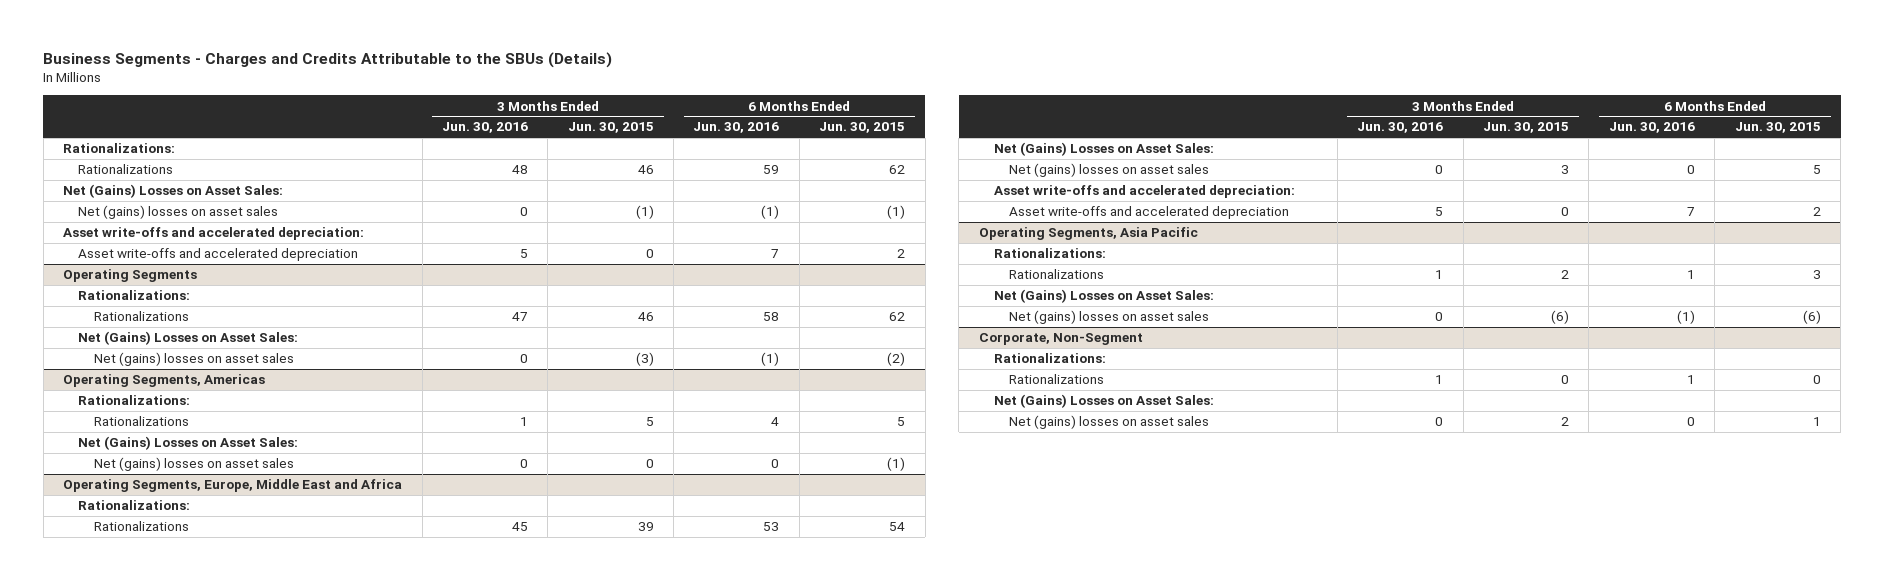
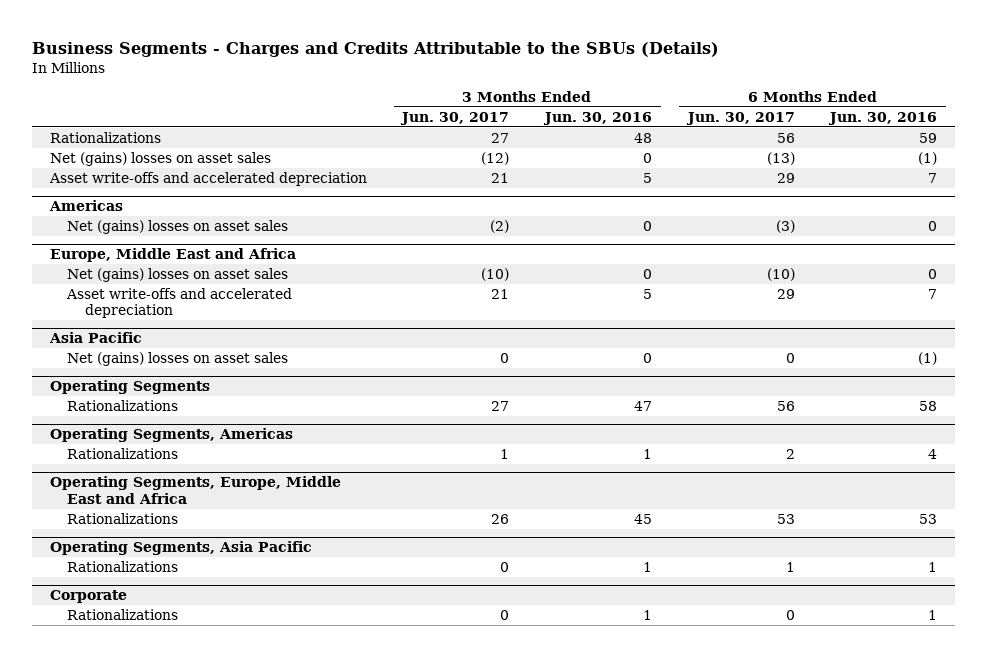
- | 3 Months Ended Jun. 30, 2016 | 3 Months Ended Jun. 30, 2015 | 6 Months Ended Jun. 30, 2016 | 6 Months Ended Jun. 30, 2015
+ | 3 Months Ended Jun. 30, 2017 | 3 Months Ended Jun. 30, 2016 | 6 Months Ended Jun. 30, 2017 | 6 Months Ended Jun. 30, 2016
- Rationalizations:
- Net (Gains) Losses on Asset Sales:
- Asset write-offs and accelerated depreciation:
+ Americas
+ Net (gains) losses on asset sales | (2) | 0 | (3) | 0
+ Europe, Middle East and Africa
+ Net (gains) losses on asset sales | (10) | 0 | (10) | 0
+ Asset write-offs and accelerated depreciation | 21 | 5 | 29 | 7
+ Asia Pacific
+ Net (gains) losses on asset sales | 0 | 0 | 0 | (1)
@ Operating Segments
- Rationalizations:
- Net (Gains) Losses on Asset Sales:
- Net (gains) losses on asset sales | 0 | (3) | (1) | (2)
@ Operating Segments, Americas
- Rationalizations:
- Net (Gains) Losses on Asset Sales:
- Net (gains) losses on asset sales | 0 | 0 | 0 | (1)
@ Operating Segments, Europe, Middle East and Africa
- Rationalizations:
- Net (Gains) Losses on Asset Sales:
- Net (gains) losses on asset sales | 0 | 3 | 0 | 5
- Asset write-offs and accelerated depreciation:
- Asset write-offs and accelerated depreciation | 5 | 0 | 7 | 2
@ Operating Segments, Asia Pacific
- Rationalizations:
- Net (Gains) Losses on Asset Sales:
- Net (gains) losses on asset sales | 0 | (6) | (1) | (6)
- Corporate, Non-Segment
- Rationalizations:
+ Corporate
- Net (Gains) Losses on Asset Sales:
- Net (gains) losses on asset sales | 0 | 2 | 0 | 1

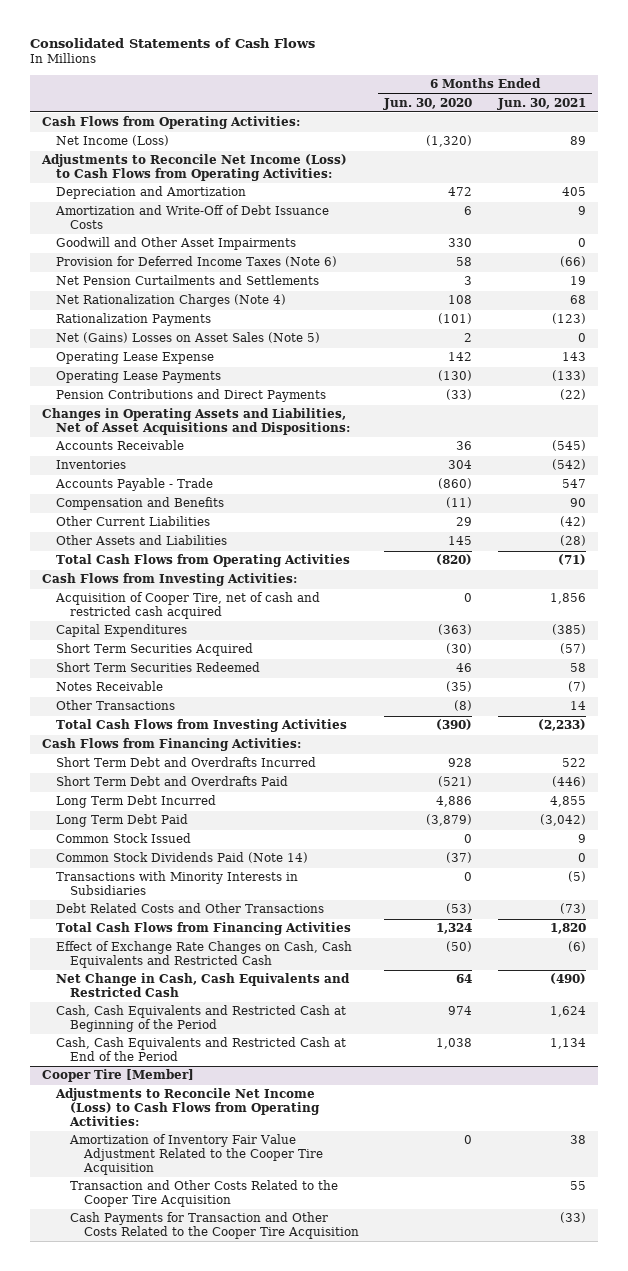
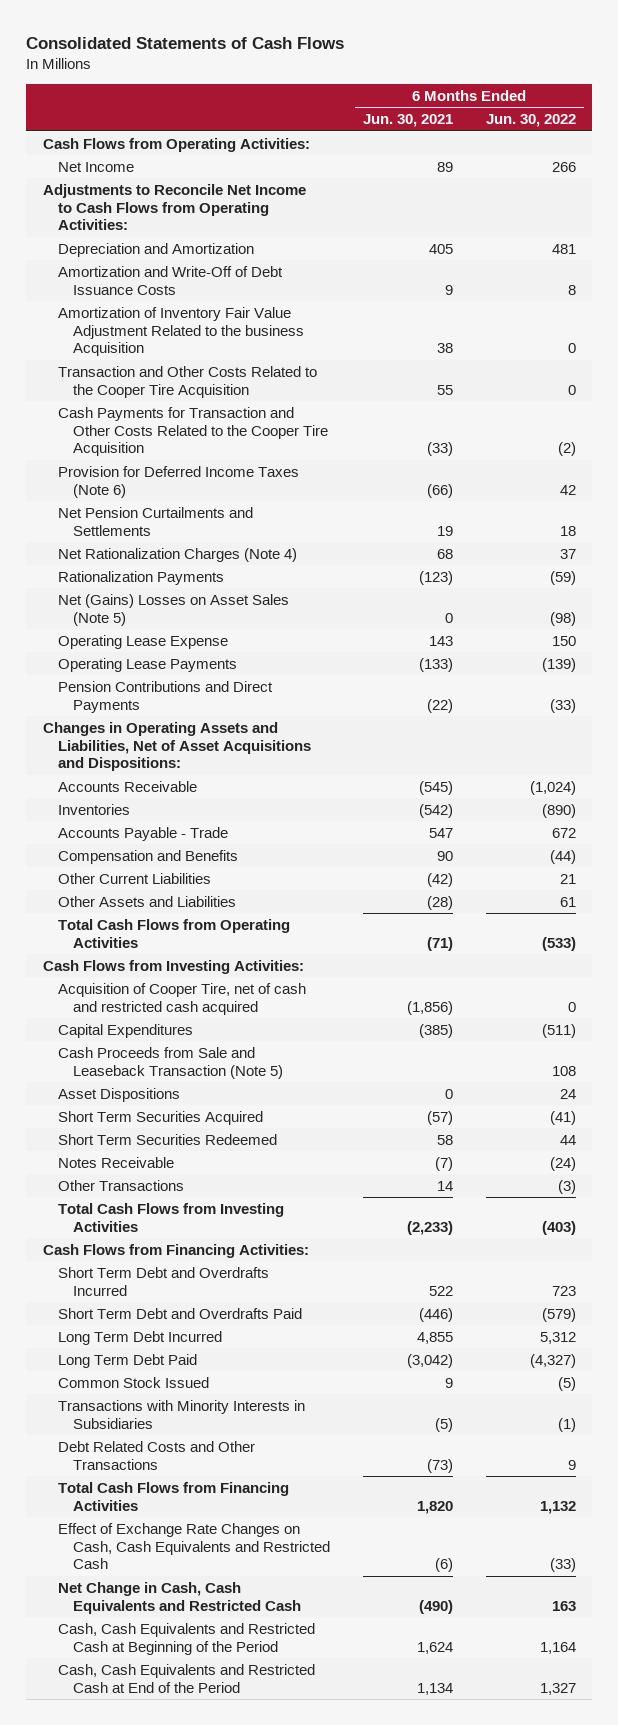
- | 6 Months Ended Jun. 30, 2020 | 6 Months Ended Jun. 30, 2021
+ | 6 Months Ended Jun. 30, 2021 | 6 Months Ended Jun. 30, 2022
- Net Income (Loss) | (1,320) | 89
- Adjustments to Reconcile Net Income (Loss) to Cash Flows from Operating Activities:
+ Net Income | 89 | 266
+ Adjustments to Reconcile Net Income to Cash Flows from Operating Activities:
- Goodwill and Other Asset Impairments | 330 | 0
+ Amortization of Inventory Fair Value Adjustment Related to the business Acquisition | 38 | 0
+ Transaction and Other Costs Related to the Cooper Tire Acquisition | 55 | 0
+ Cash Payments for Transaction and Other Costs Related to the Cooper Tire Acquisition | (33) | (2)
- Acquisition of Cooper Tire, net of cash and restricted cash acquired | 0 | 1,856
+ Acquisition of Cooper Tire, net of cash and restricted cash acquired | (1,856) | 0
+ Cash Proceeds from Sale and Leaseback Transaction (Note 5) | | 108
+ Asset Dispositions | 0 | 24
- Common Stock Dividends Paid (Note 14) | (37) | 0
- Cooper Tire [Member]
- Adjustments to Reconcile Net Income (Loss) to Cash Flows from Operating Activities:
- Amortization of Inventory Fair Value Adjustment Related to the Cooper Tire Acquisition | 0 | 38
- Transaction and Other Costs Related to the Cooper Tire Acquisition | | 55
- Cash Payments for Transaction and Other Costs Related to the Cooper Tire Acquisition | | (33)

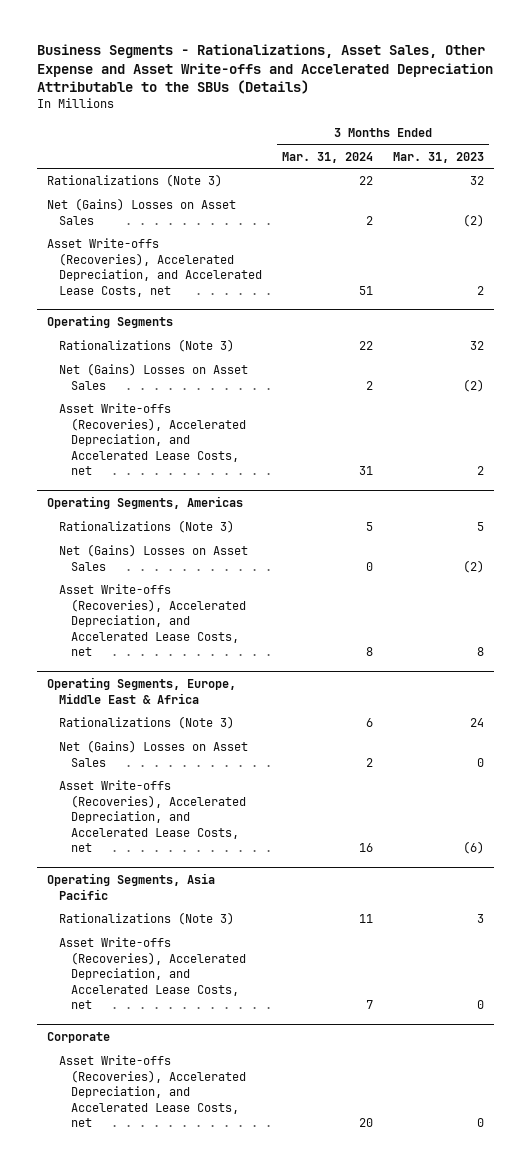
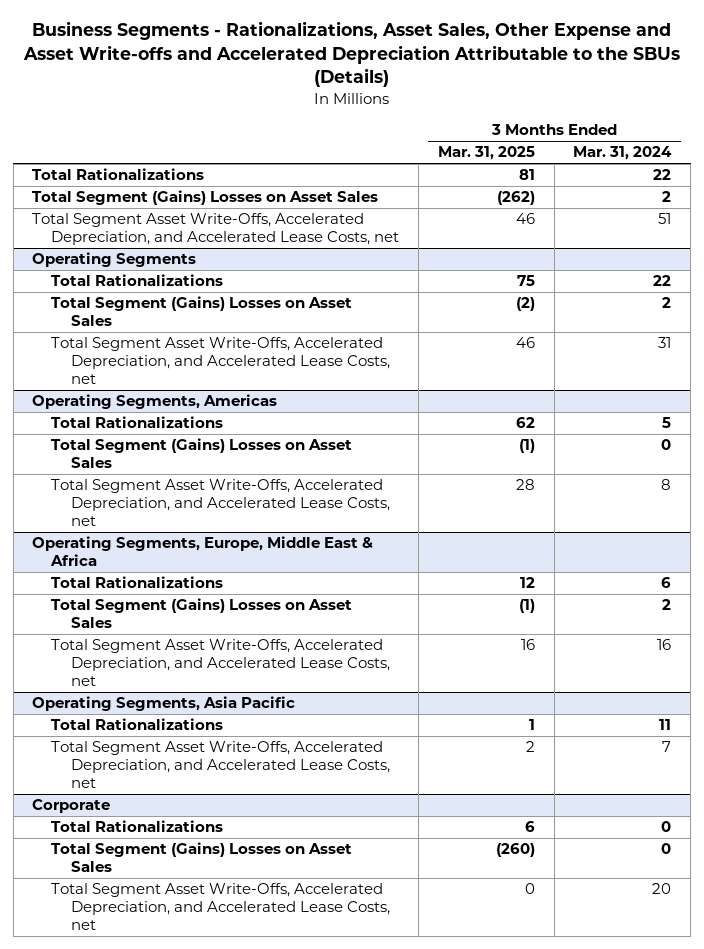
- | 3 Months Ended Mar. 31, 2024 | 3 Months Ended Mar. 31, 2023
+ | 3 Months Ended Mar. 31, 2025 | 3 Months Ended Mar. 31, 2024
- Rationalizations (Note 3) | 22 | 32
- Net (Gains) Losses on Asset Sales | 2 | (2)
- Asset Write-offs (Recoveries), Accelerated Depreciation, and Accelerated Lease Costs, net | 51 | 2
+ Total Rationalizations | 81 | 22
+ Total Segment (Gains) Losses on Asset Sales | (262) | 2
+ Total Segment Asset Write-Offs, Accelerated Depreciation, and Accelerated Lease Costs, net | 46 | 51
@ Operating Segments
- Rationalizations (Note 3) | 22 | 32
- Net (Gains) Losses on Asset Sales | 2 | (2)
- Asset Write-offs (Recoveries), Accelerated Depreciation, and Accelerated Lease Costs, net | 31 | 2
+ Total Rationalizations | 75 | 22
+ Total Segment (Gains) Losses on Asset Sales | (2) | 2
+ Total Segment Asset Write-Offs, Accelerated Depreciation, and Accelerated Lease Costs, net | 46 | 31
@ Operating Segments, Americas
- Rationalizations (Note 3) | 5 | 5
- Net (Gains) Losses on Asset Sales | 0 | (2)
- Asset Write-offs (Recoveries), Accelerated Depreciation, and Accelerated Lease Costs, net | 8 | 8
+ Total Rationalizations | 62 | 5
+ Total Segment (Gains) Losses on Asset Sales | (1) | 0
+ Total Segment Asset Write-Offs, Accelerated Depreciation, and Accelerated Lease Costs, net | 28 | 8
@ Operating Segments, Europe, Middle East & Africa
- Rationalizations (Note 3) | 6 | 24
- Net (Gains) Losses on Asset Sales | 2 | 0
- Asset Write-offs (Recoveries), Accelerated Depreciation, and Accelerated Lease Costs, net | 16 | (6)
+ Total Rationalizations | 12 | 6
+ Total Segment (Gains) Losses on Asset Sales | (1) | 2
+ Total Segment Asset Write-Offs, Accelerated Depreciation, and Accelerated Lease Costs, net | 16 | 16
@ Operating Segments, Asia Pacific
- Rationalizations (Note 3) | 11 | 3
- Asset Write-offs (Recoveries), Accelerated Depreciation, and Accelerated Lease Costs, net | 7 | 0
+ Total Rationalizations | 1 | 11
+ Total Segment Asset Write-Offs, Accelerated Depreciation, and Accelerated Lease Costs, net | 2 | 7
@ Corporate
- Asset Write-offs (Recoveries), Accelerated Depreciation, and Accelerated Lease Costs, net | 20 | 0
+ Total Rationalizations | 6 | 0
+ Total Segment (Gains) Losses on Asset Sales | (260) | 0
+ Total Segment Asset Write-Offs, Accelerated Depreciation, and Accelerated Lease Costs, net | 0 | 20

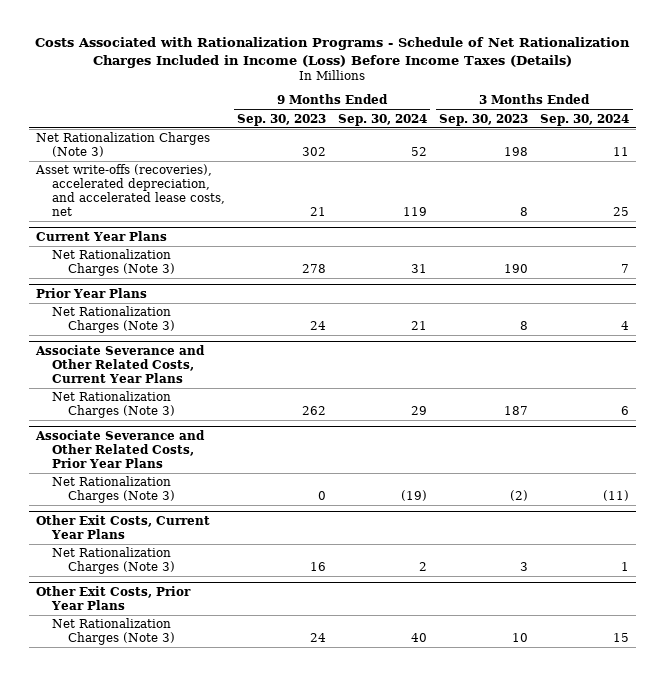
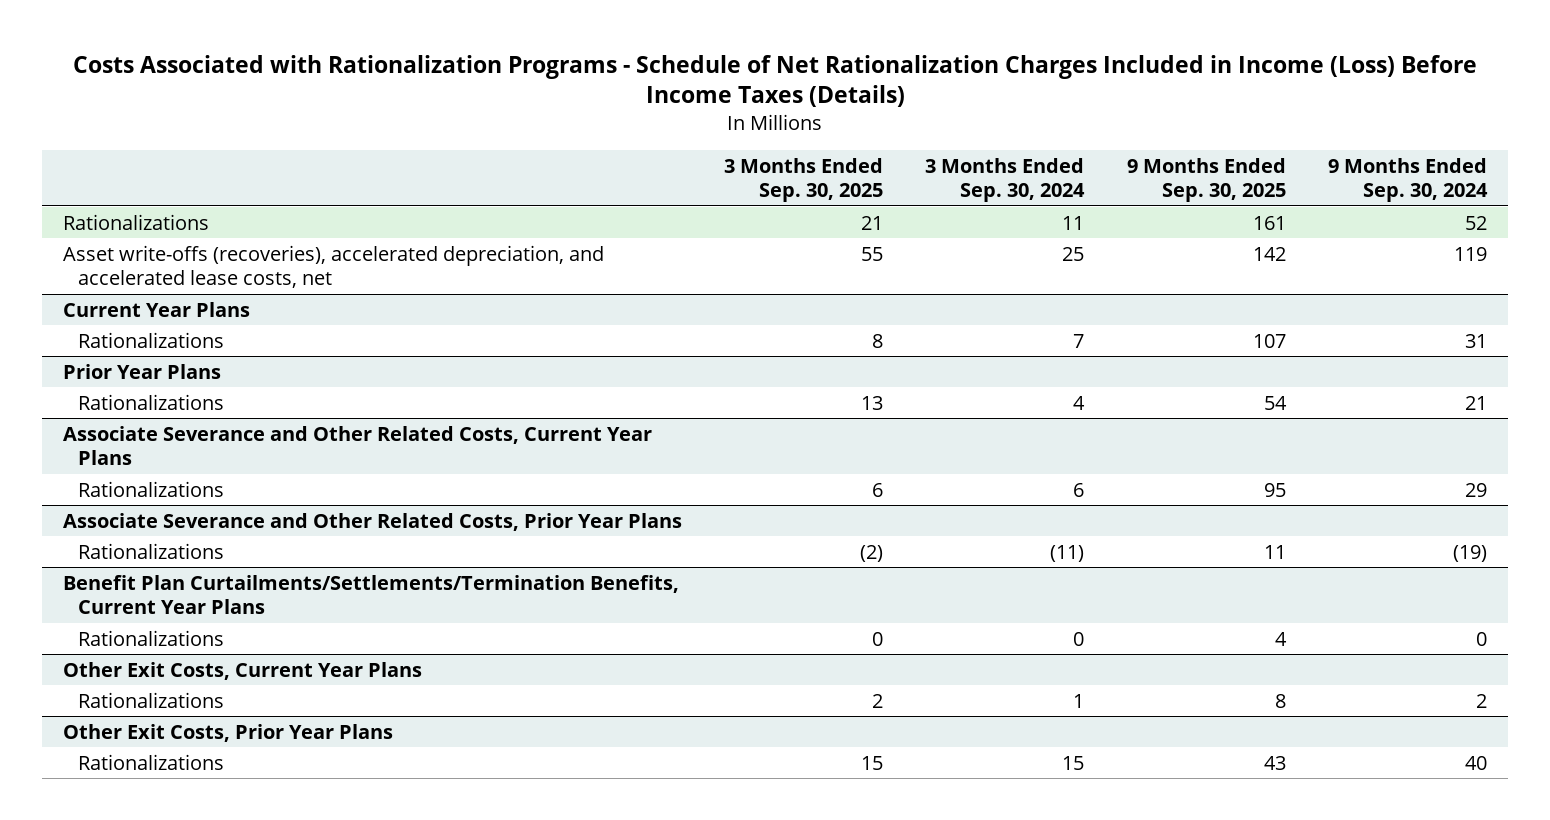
- | 9 Months Ended Sep. 30, 2023 | 9 Months Ended Sep. 30, 2024 | 3 Months Ended Sep. 30, 2023 | 3 Months Ended Sep. 30, 2024
+ | 3 Months Ended Sep. 30, 2025 | 3 Months Ended Sep. 30, 2024 | 9 Months Ended Sep. 30, 2025 | 9 Months Ended Sep. 30, 2024
- Net Rationalization Charges (Note 3) | 302 | 52 | 198 | 11
+ Rationalizations | 21 | 11 | 161 | 52
@ Current Year Plans
- Net Rationalization Charges (Note 3) | 278 | 31 | 190 | 7
+ Rationalizations | 8 | 7 | 107 | 31
@ Prior Year Plans
- Net Rationalization Charges (Note 3) | 24 | 21 | 8 | 4
+ Rationalizations | 13 | 4 | 54 | 21
@ Associate Severance and Other Related Costs, Current Year Plans
- Net Rationalization Charges (Note 3) | 262 | 29 | 187 | 6
+ Rationalizations | 6 | 6 | 95 | 29
@ Associate Severance and Other Related Costs, Prior Year Plans
- Net Rationalization Charges (Note 3) | 0 | (19) | (2) | (11)
+ Rationalizations | (2) | (11) | 11 | (19)
+ Benefit Plan Curtailments/Settlements/Termination Benefits, Current Year Plans
+ Rationalizations | 0 | 0 | 4 | 0
@ Other Exit Costs, Current Year Plans
- Net Rationalization Charges (Note 3) | 16 | 2 | 3 | 1
+ Rationalizations | 2 | 1 | 8 | 2
@ Other Exit Costs, Prior Year Plans
- Net Rationalization Charges (Note 3) | 24 | 40 | 10 | 15
+ Rationalizations | 15 | 15 | 43 | 40

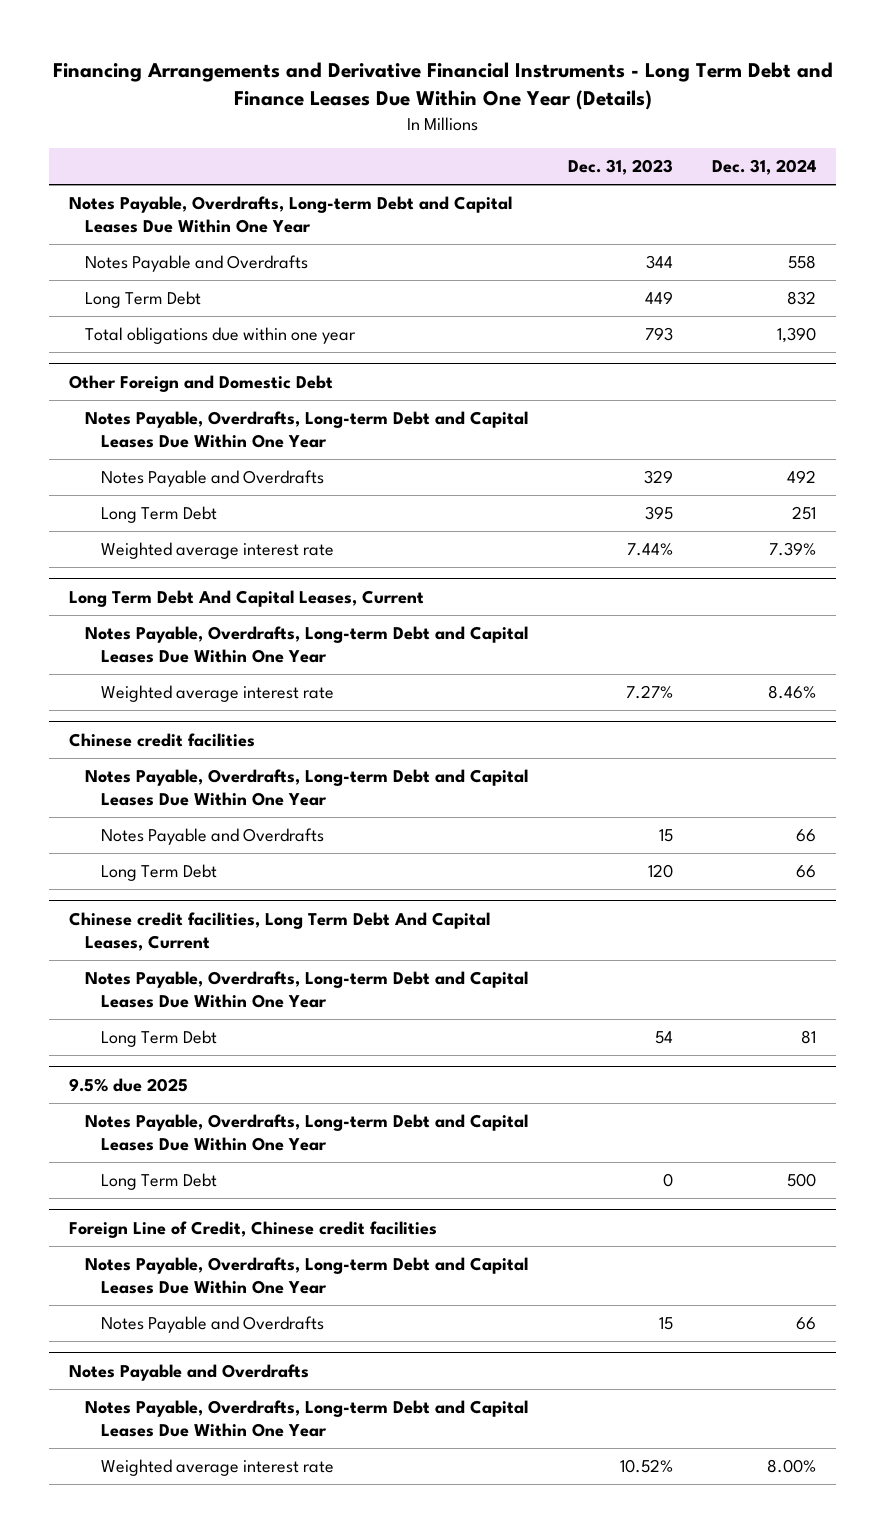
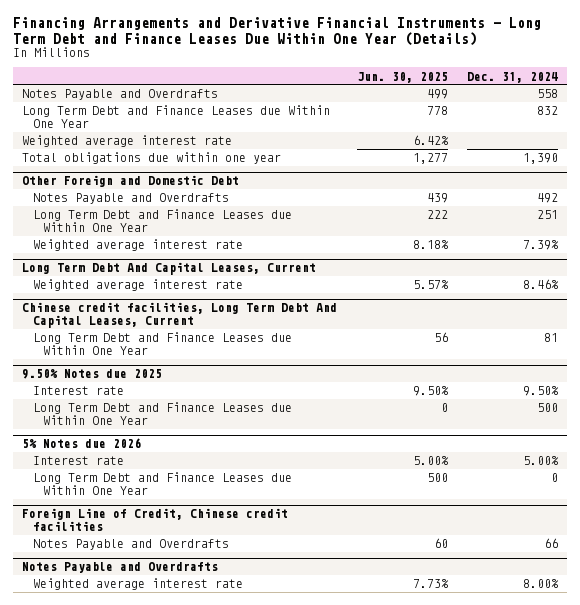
- | Dec. 31, 2023 | Dec. 31, 2024
+ | Jun. 30, 2025 | Dec. 31, 2024
- Notes Payable, Overdrafts, Long-term Debt and Capital Leases Due Within One Year
- Long Term Debt | 449 | 832
+ Long Term Debt and Finance Leases due Within One Year | 778 | 832
+ Weighted average interest rate | 6.42% |
@ Other Foreign and Domestic Debt
- Notes Payable, Overdrafts, Long-term Debt and Capital Leases Due Within One Year
- Long Term Debt | 395 | 251
+ Long Term Debt and Finance Leases due Within One Year | 222 | 251
@ Long Term Debt And Capital Leases, Current
- Notes Payable, Overdrafts, Long-term Debt and Capital Leases Due Within One Year
- Chinese credit facilities
- Notes Payable, Overdrafts, Long-term Debt and Capital Leases Due Within One Year
- Notes Payable and Overdrafts | 15 | 66
- Long Term Debt | 120 | 66
@ Chinese credit facilities, Long Term Debt And Capital Leases, Current
- Notes Payable, Overdrafts, Long-term Debt and Capital Leases Due Within One Year
- Long Term Debt | 54 | 81
- 9.5% due 2025
- Notes Payable, Overdrafts, Long-term Debt and Capital Leases Due Within One Year
- Long Term Debt | 0 | 500
@ Chinese credit facilities, Long Term Debt And Capital Leases, Current
+ Long Term Debt and Finance Leases due Within One Year | 56 | 81
+ 9.50% Notes due 2025
+ Interest rate | 9.50% | 9.50%
+ Long Term Debt and Finance Leases due Within One Year | 0 | 500
+ 5% Notes due 2026
+ Interest rate | 5.00% | 5.00%
+ Long Term Debt and Finance Leases due Within One Year | 500 | 0
@ Foreign Line of Credit, Chinese credit facilities
- Notes Payable, Overdrafts, Long-term Debt and Capital Leases Due Within One Year
@ Notes Payable and Overdrafts
- Notes Payable, Overdrafts, Long-term Debt and Capital Leases Due Within One Year

